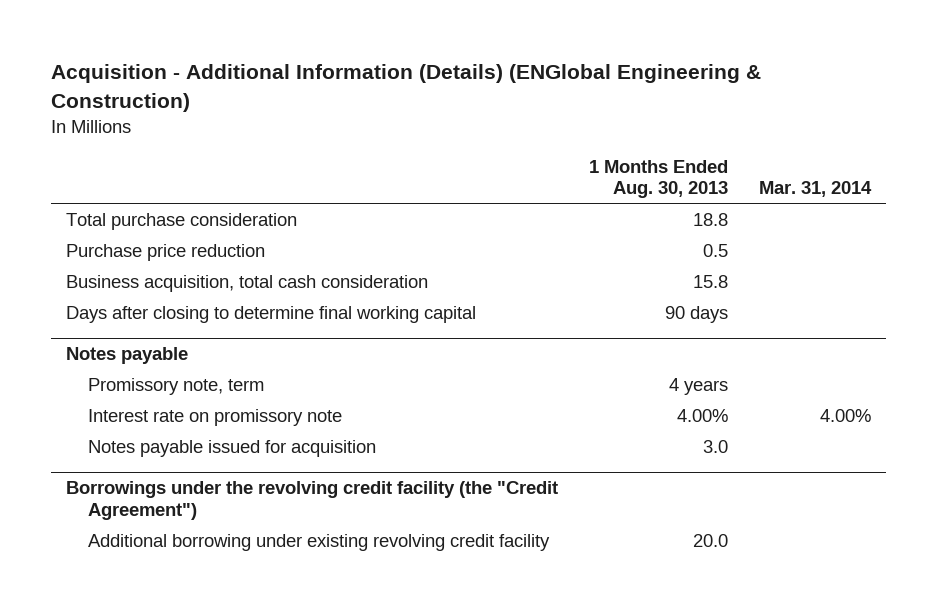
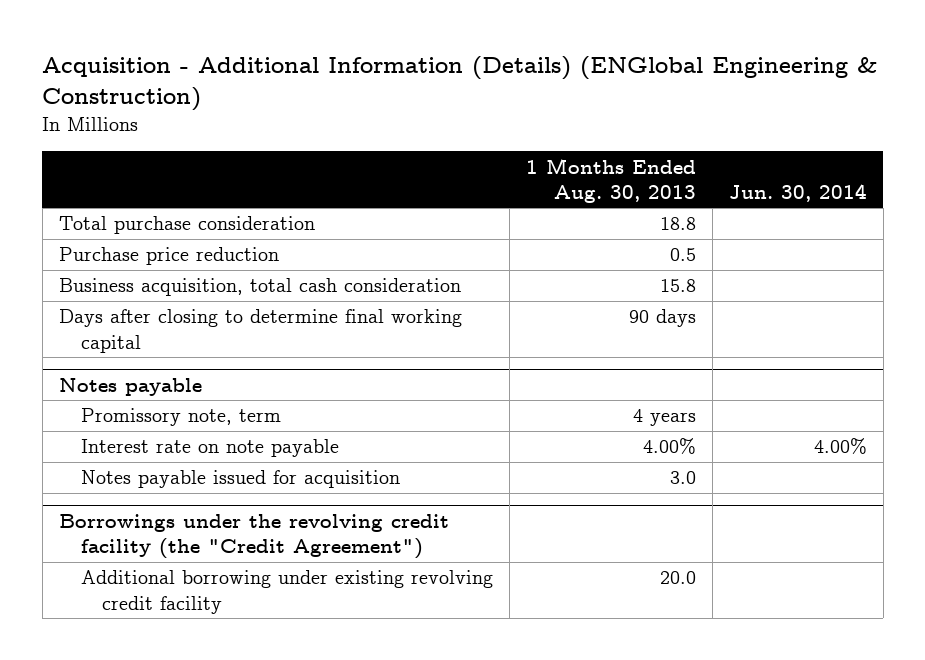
- | 1 Months Ended Aug. 30, 2013 | Mar. 31, 2014
+ | 1 Months Ended Aug. 30, 2013 | Jun. 30, 2014
@ Notes payable
- Interest rate on promissory note | 4.00% | 4.00%
+ Interest rate on note payable | 4.00% | 4.00%

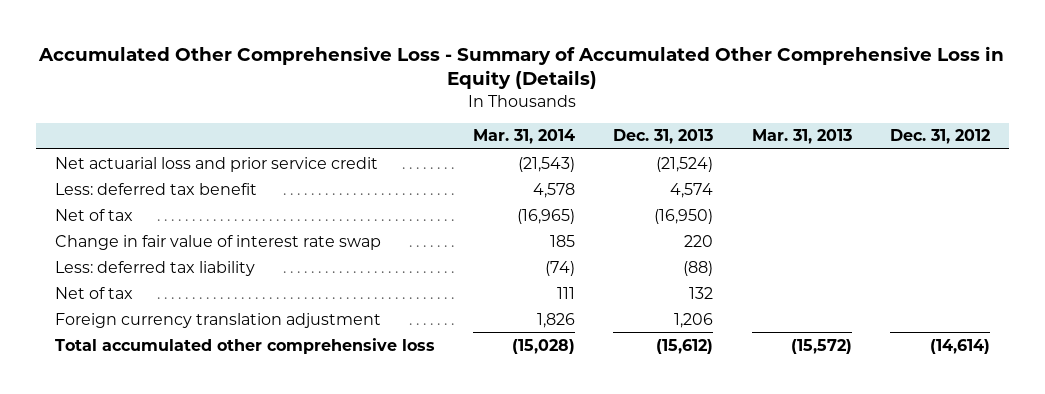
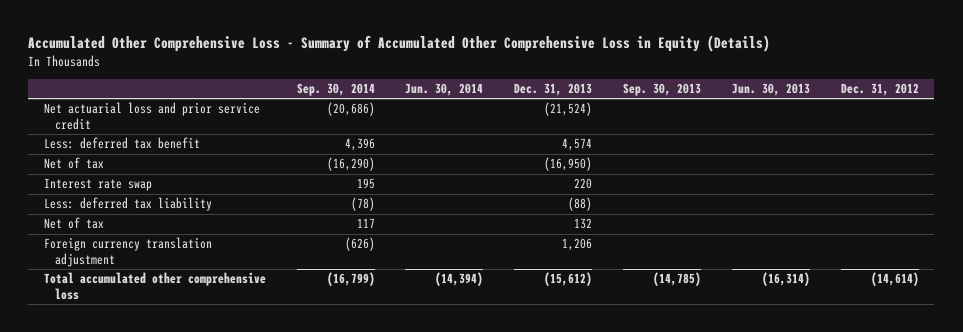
- | Mar. 31, 2014 | Dec. 31, 2013 | Mar. 31, 2013 | Dec. 31, 2012
+ | Sep. 30, 2014 | Jun. 30, 2014 | Dec. 31, 2013 | Sep. 30, 2013 | Jun. 30, 2013 | Dec. 31, 2012
- Change in fair value of interest rate swap | 185 | 220 | |
+ Interest rate swap | 195 | | 220 | | |

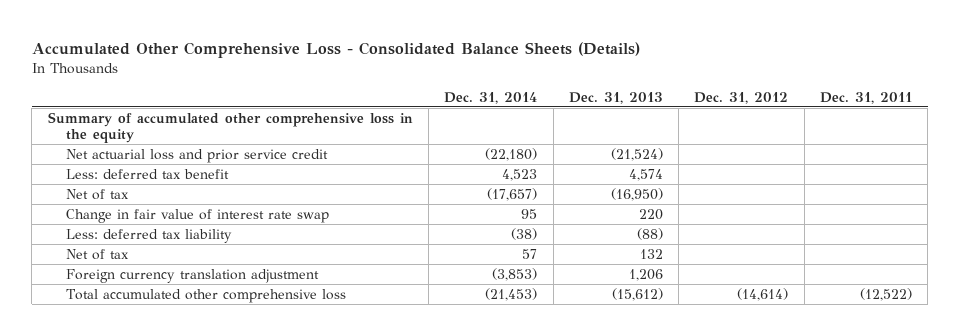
- Accumulated Other Comprehensive Loss - Summary of Accumulated Other Comprehensive Loss in Equity (Details)
+ Accumulated Other Comprehensive Loss - Consolidated Balance Sheets (Details)
- | Sep. 30, 2014 | Jun. 30, 2014 | Dec. 31, 2013 | Sep. 30, 2013 | Jun. 30, 2013 | Dec. 31, 2012
+ | Dec. 31, 2014 | Dec. 31, 2013 | Dec. 31, 2012 | Dec. 31, 2011
+ Summary of accumulated other comprehensive loss in the equity
- Interest rate swap | 195 | | 220 | | |
+ Change in fair value of interest rate swap | 95 | 220 | |

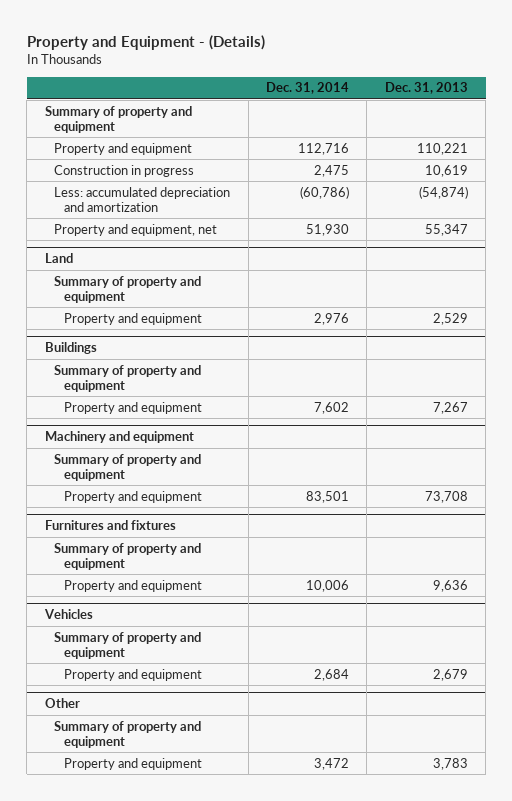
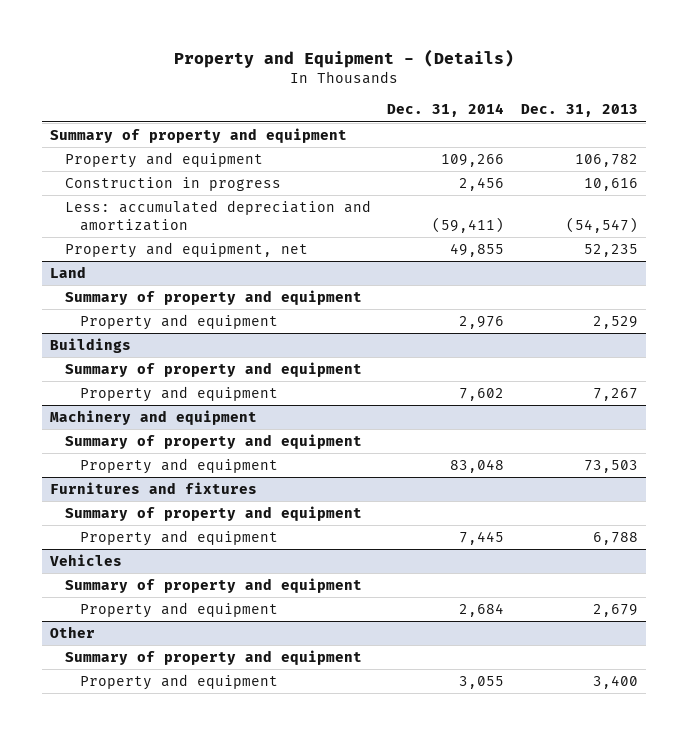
- Property and equipment | 112,716 | 110,221
- Construction in progress | 2,475 | 10,619
- Less: accumulated depreciation and amortization | (60,786) | (54,874)
- Property and equipment, net | 51,930 | 55,347
+ Property and equipment | 109,266 | 106,782
+ Construction in progress | 2,456 | 10,616
+ Less: accumulated depreciation and amortization | (59,411) | (54,547)
+ Property and equipment, net | 49,855 | 52,235
@ Machinery and equipment
- Property and equipment | 83,501 | 73,708
+ Property and equipment | 83,048 | 73,503
@ Furnitures and fixtures
- Property and equipment | 10,006 | 9,636
+ Property and equipment | 7,445 | 6,788
@ Other
- Property and equipment | 3,472 | 3,783
+ Property and equipment | 3,055 | 3,400

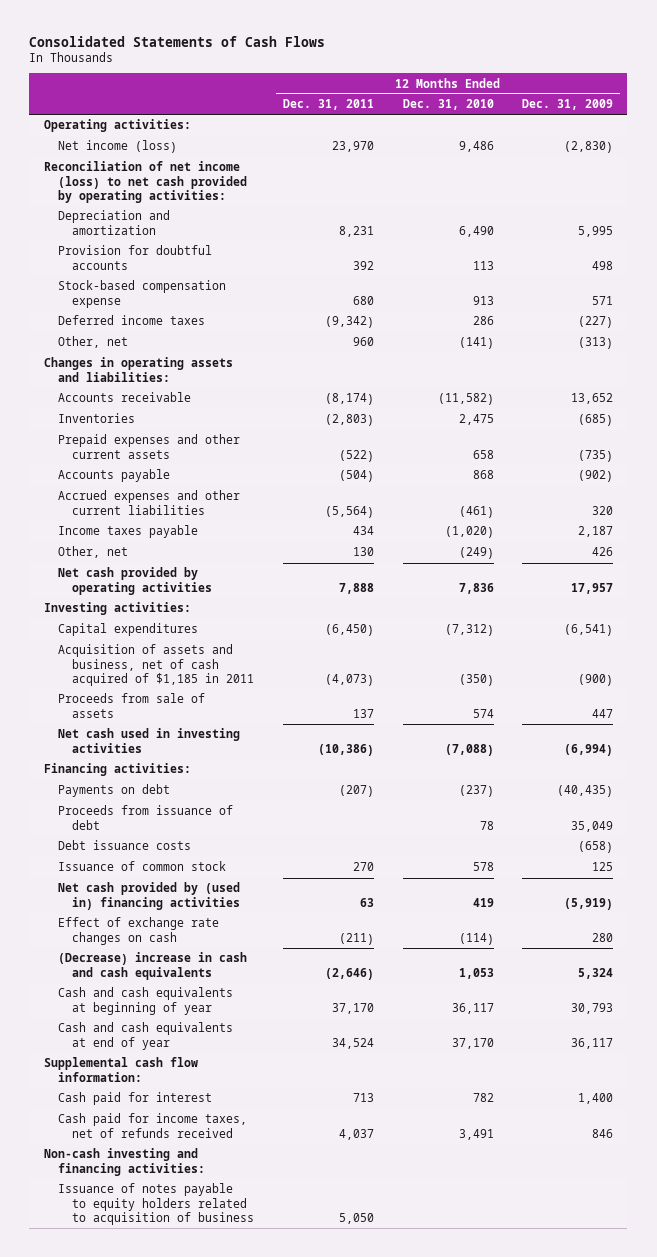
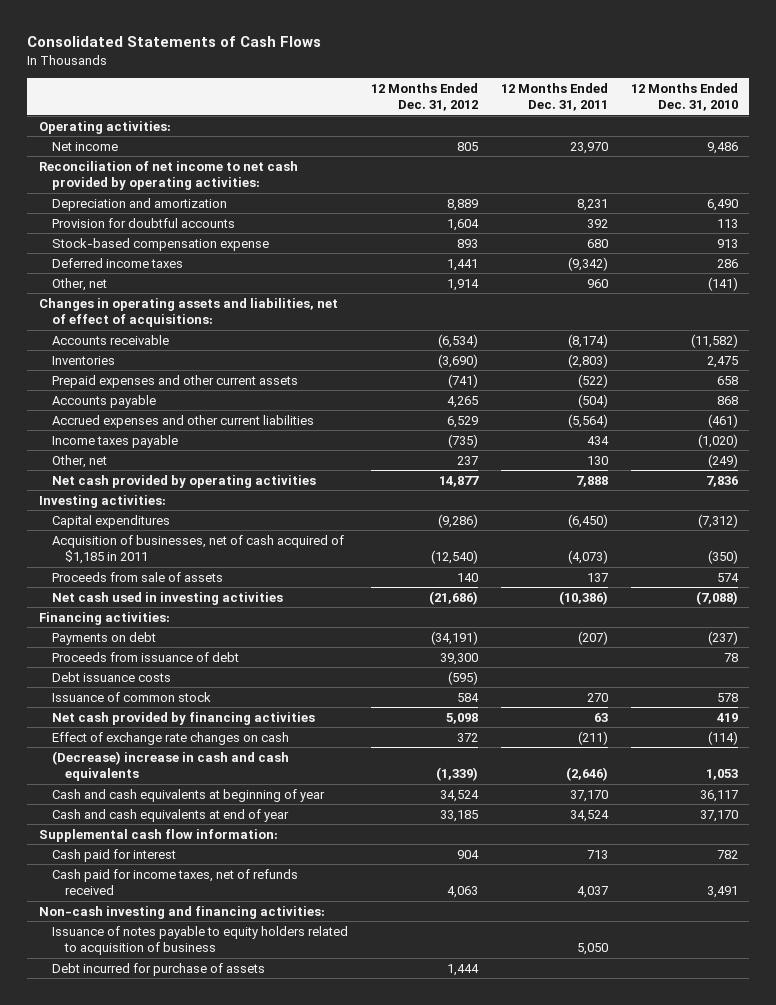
- | 12 Months Ended Dec. 31, 2011 | 12 Months Ended Dec. 31, 2010 | 12 Months Ended Dec. 31, 2009
+ | 12 Months Ended Dec. 31, 2012 | 12 Months Ended Dec. 31, 2011 | 12 Months Ended Dec. 31, 2010
- Net income (loss) | 23,970 | 9,486 | (2,830)
- Reconciliation of net income (loss) to net cash provided by operating activities:
+ Net income | 805 | 23,970 | 9,486
+ Reconciliation of net income to net cash provided by operating activities:
- Changes in operating assets and liabilities:
+ Changes in operating assets and liabilities, net of effect of acquisitions:
- Acquisition of assets and business, net of cash acquired of $1,185 in 2011 | (4,073) | (350) | (900)
+ Acquisition of businesses, net of cash acquired of $1,185 in 2011 | (12,540) | (4,073) | (350)
- Net cash provided by (used in) financing activities | 63 | 419 | (5,919)
+ Net cash provided by financing activities | 5,098 | 63 | 419
+ Debt incurred for purchase of assets | 1,444 | |

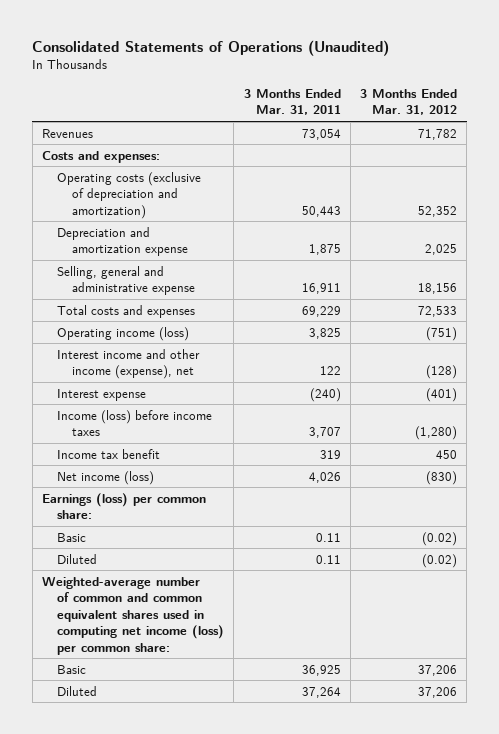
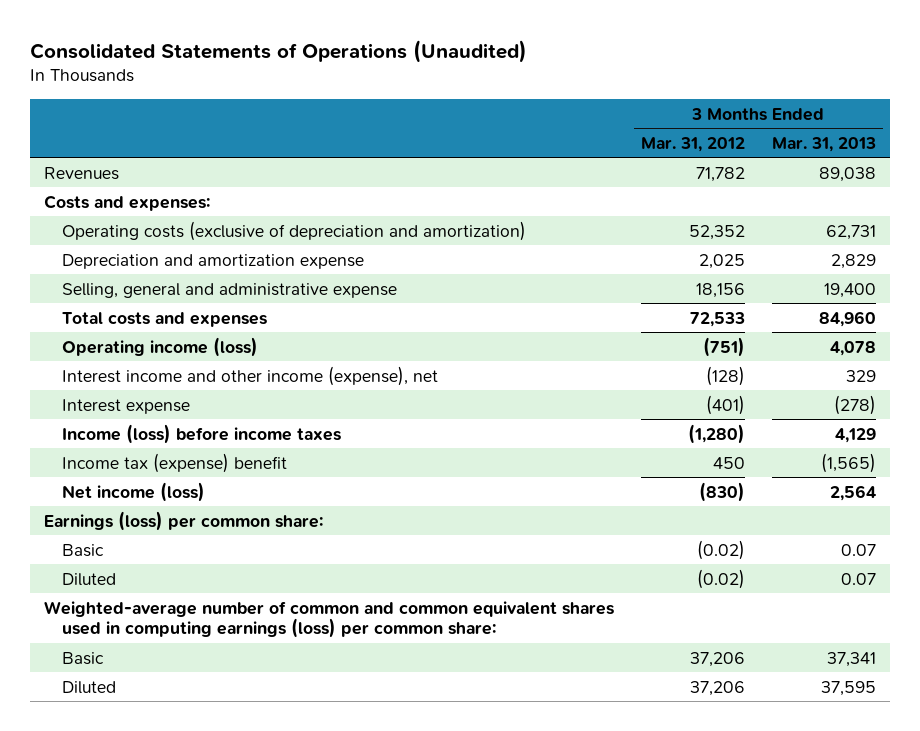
- | 3 Months Ended Mar. 31, 2011 | 3 Months Ended Mar. 31, 2012
+ | 3 Months Ended Mar. 31, 2012 | 3 Months Ended Mar. 31, 2013
- Income tax benefit | 319 | 450
+ Income tax (expense) benefit | 450 | (1,565)
- Weighted-average number of common and common equivalent shares used in computing net income (loss) per common share:
+ Weighted-average number of common and common equivalent shares used in computing earnings (loss) per common share:

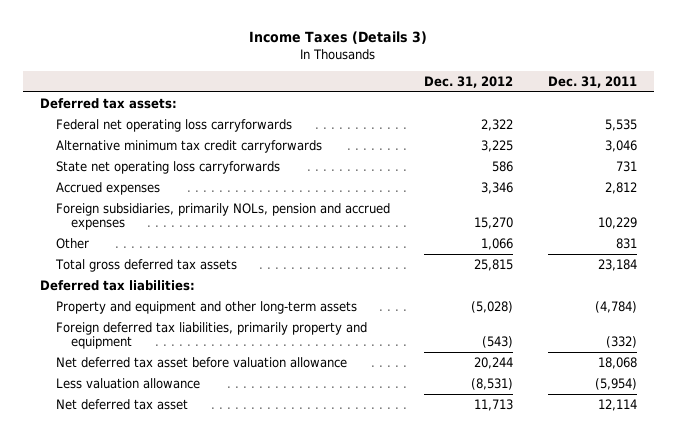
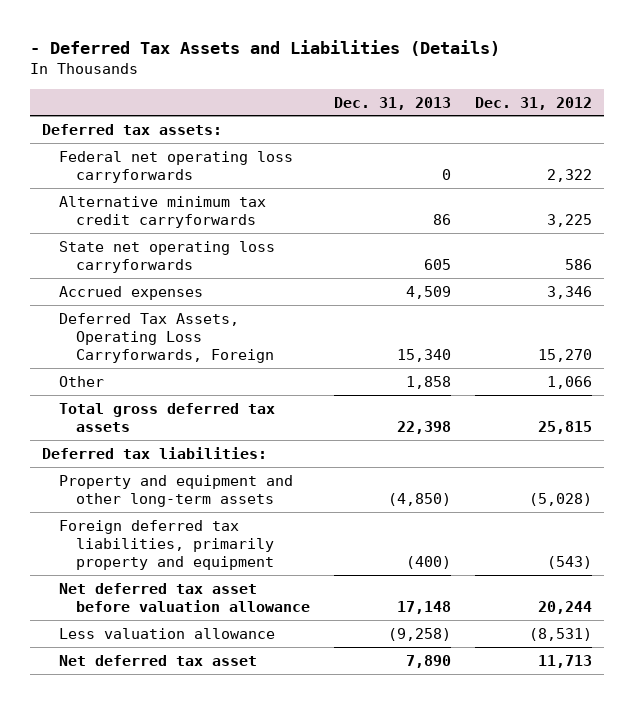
- Income Taxes (Details 3)
+ - Deferred Tax Assets and Liabilities (Details)
- | Dec. 31, 2012 | Dec. 31, 2011
+ | Dec. 31, 2013 | Dec. 31, 2012
- Foreign subsidiaries, primarily NOLs, pension and accrued expenses | 15,270 | 10,229
+ Deferred Tax Assets, Operating Loss Carryforwards, Foreign | 15,340 | 15,270

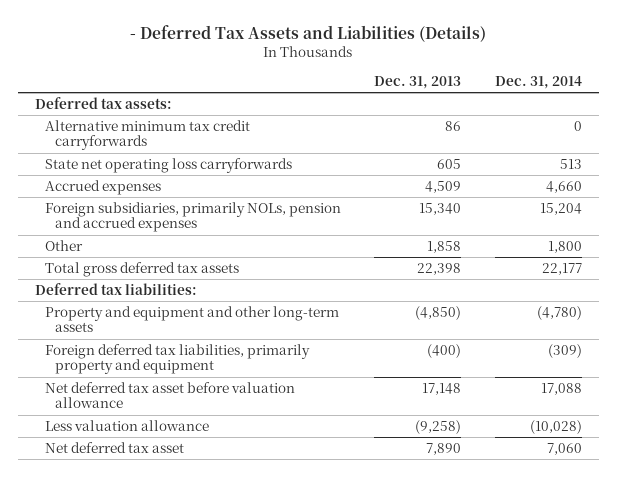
- | Dec. 31, 2013 | Dec. 31, 2012
+ | Dec. 31, 2013 | Dec. 31, 2014
- Federal net operating loss carryforwards | 0 | 2,322
- Deferred Tax Assets, Operating Loss Carryforwards, Foreign | 15,340 | 15,270
+ Foreign subsidiaries, primarily NOLs, pension and accrued expenses | 15,340 | 15,204

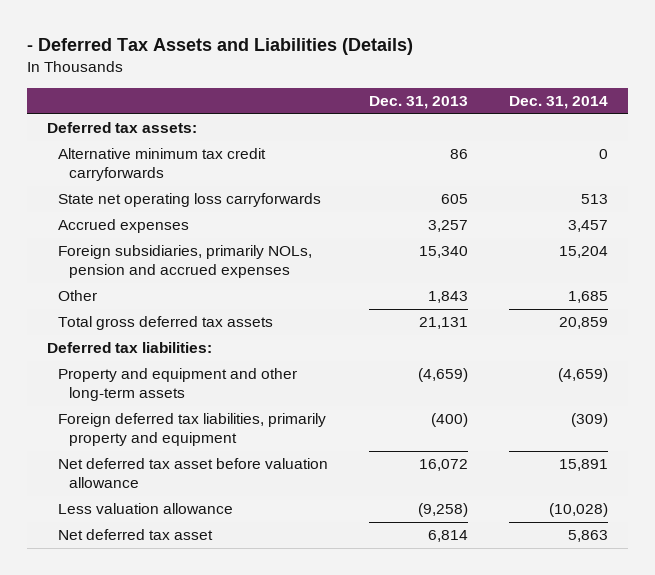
- Accrued expenses | 4,509 | 4,660
+ Accrued expenses | 3,257 | 3,457
- Other | 1,858 | 1,800
- Total gross deferred tax assets | 22,398 | 22,177
+ Other | 1,843 | 1,685
+ Total gross deferred tax assets | 21,131 | 20,859
- Property and equipment and other long-term assets | (4,850) | (4,780)
+ Property and equipment and other long-term assets | (4,659) | (4,659)
- Net deferred tax asset before valuation allowance | 17,148 | 17,088
+ Net deferred tax asset before valuation allowance | 16,072 | 15,891
- Net deferred tax asset | 7,890 | 7,060
+ Net deferred tax asset | 6,814 | 5,863

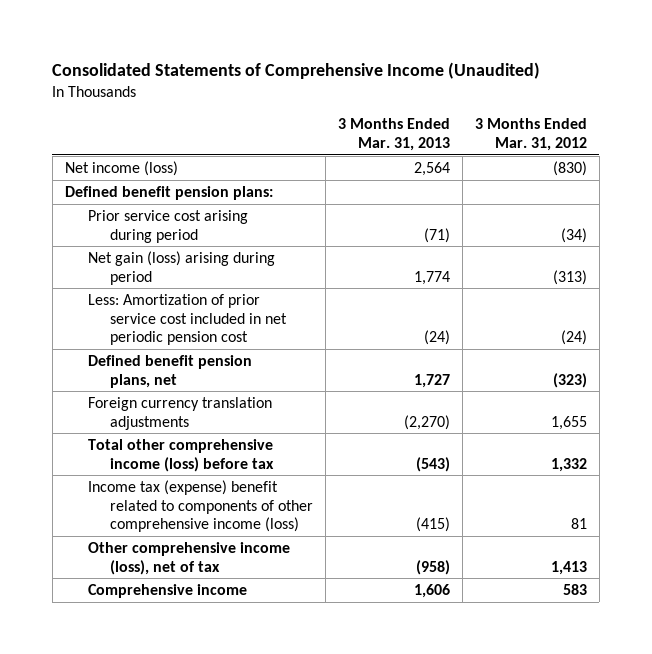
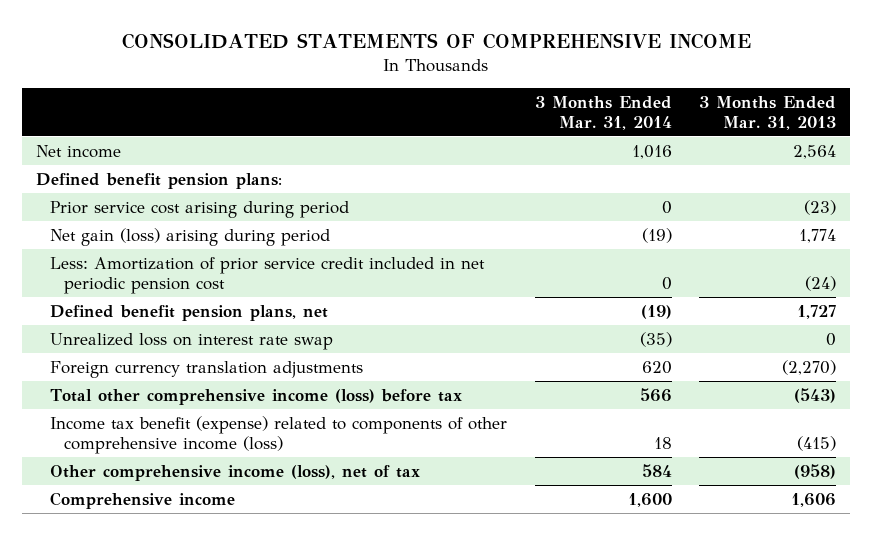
- Consolidated Statements of Comprehensive Income (Unaudited)
+ CONSOLIDATED STATEMENTS OF COMPREHENSIVE INCOME
- | 3 Months Ended Mar. 31, 2013 | 3 Months Ended Mar. 31, 2012
+ | 3 Months Ended Mar. 31, 2014 | 3 Months Ended Mar. 31, 2013
- Net income (loss) | 2,564 | (830)
+ Net income | 1,016 | 2,564
- Prior service cost arising during period | (71) | (34)
+ Prior service cost arising during period | 0 | (23)
- Less: Amortization of prior service cost included in net periodic pension cost | (24) | (24)
+ Less: Amortization of prior service credit included in net periodic pension cost | 0 | (24)
+ Unrealized loss on interest rate swap | (35) | 0
- Income tax (expense) benefit related to components of other comprehensive income (loss) | (415) | 81
+ Income tax benefit (expense) related to components of other comprehensive income (loss) | 18 | (415)

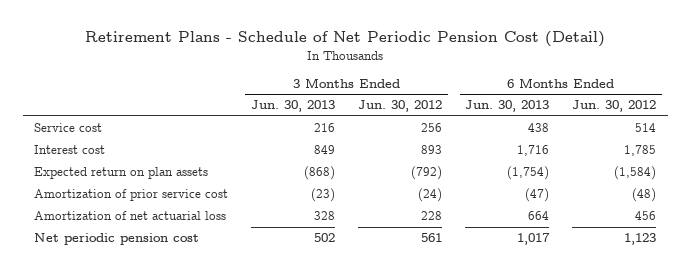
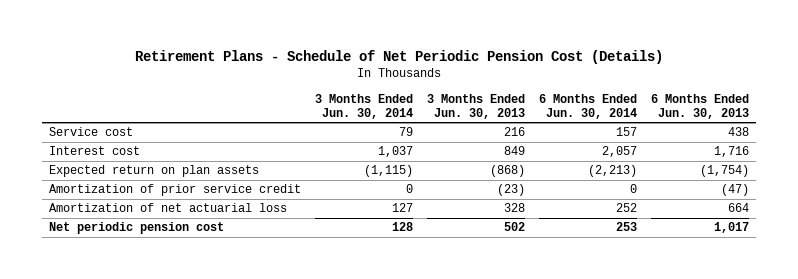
- Retirement Plans - Schedule of Net Periodic Pension Cost (Detail)
+ Retirement Plans - Schedule of Net Periodic Pension Cost (Details)
- | 3 Months Ended Jun. 30, 2013 | 3 Months Ended Jun. 30, 2012 | 6 Months Ended Jun. 30, 2013 | 6 Months Ended Jun. 30, 2012
+ | 3 Months Ended Jun. 30, 2014 | 3 Months Ended Jun. 30, 2013 | 6 Months Ended Jun. 30, 2014 | 6 Months Ended Jun. 30, 2013
- Amortization of prior service cost | (23) | (24) | (47) | (48)
+ Amortization of prior service credit | 0 | (23) | 0 | (47)

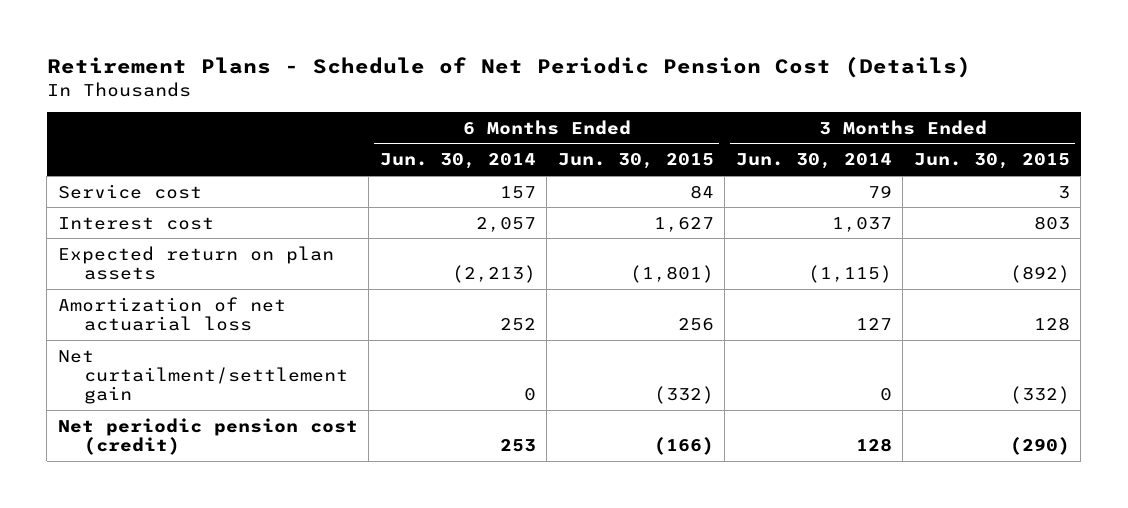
- | 3 Months Ended Jun. 30, 2014 | 3 Months Ended Jun. 30, 2013 | 6 Months Ended Jun. 30, 2014 | 6 Months Ended Jun. 30, 2013
+ | 6 Months Ended Jun. 30, 2014 | 6 Months Ended Jun. 30, 2015 | 3 Months Ended Jun. 30, 2014 | 3 Months Ended Jun. 30, 2015
- Amortization of prior service credit | 0 | (23) | 0 | (47)
- Net periodic pension cost | 128 | 502 | 253 | 1,017
+ Net curtailment/settlement gain | 0 | (332) | 0 | (332)
+ Net periodic pension cost (credit) | 253 | (166) | 128 | (290)

